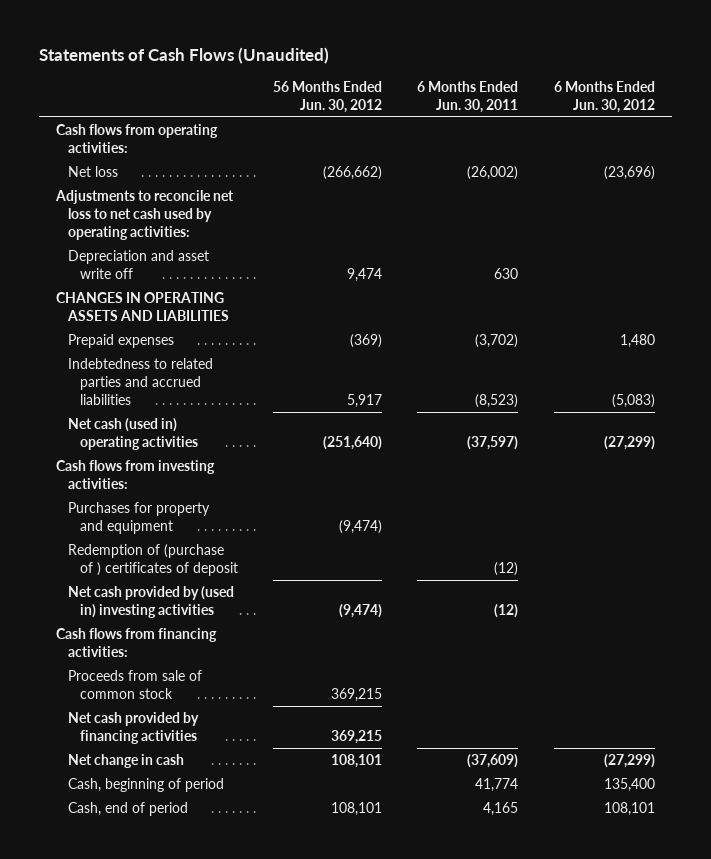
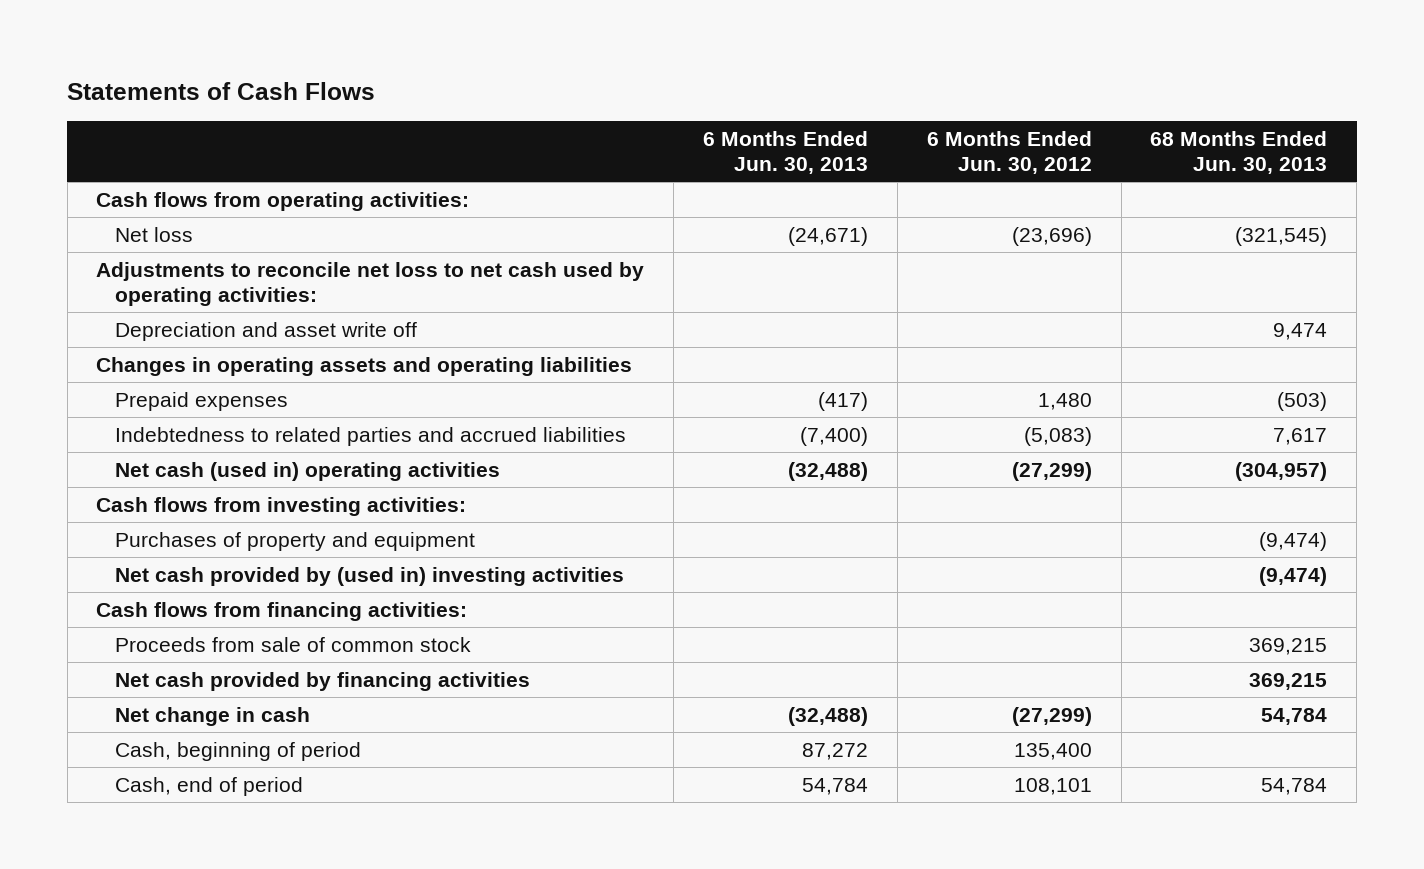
- Statements of Cash Flows (Unaudited)
+ Statements of Cash Flows
- | 56 Months Ended Jun. 30, 2012 | 6 Months Ended Jun. 30, 2011 | 6 Months Ended Jun. 30, 2012
+ | 6 Months Ended Jun. 30, 2013 | 6 Months Ended Jun. 30, 2012 | 68 Months Ended Jun. 30, 2013
- CHANGES IN OPERATING ASSETS AND LIABILITIES
+ Changes in operating assets and operating liabilities
- Purchases for property and equipment | (9,474) | |
- Redemption of (purchase of ) certificates of deposit | | (12) |
+ Purchases of property and equipment | | | (9,474)

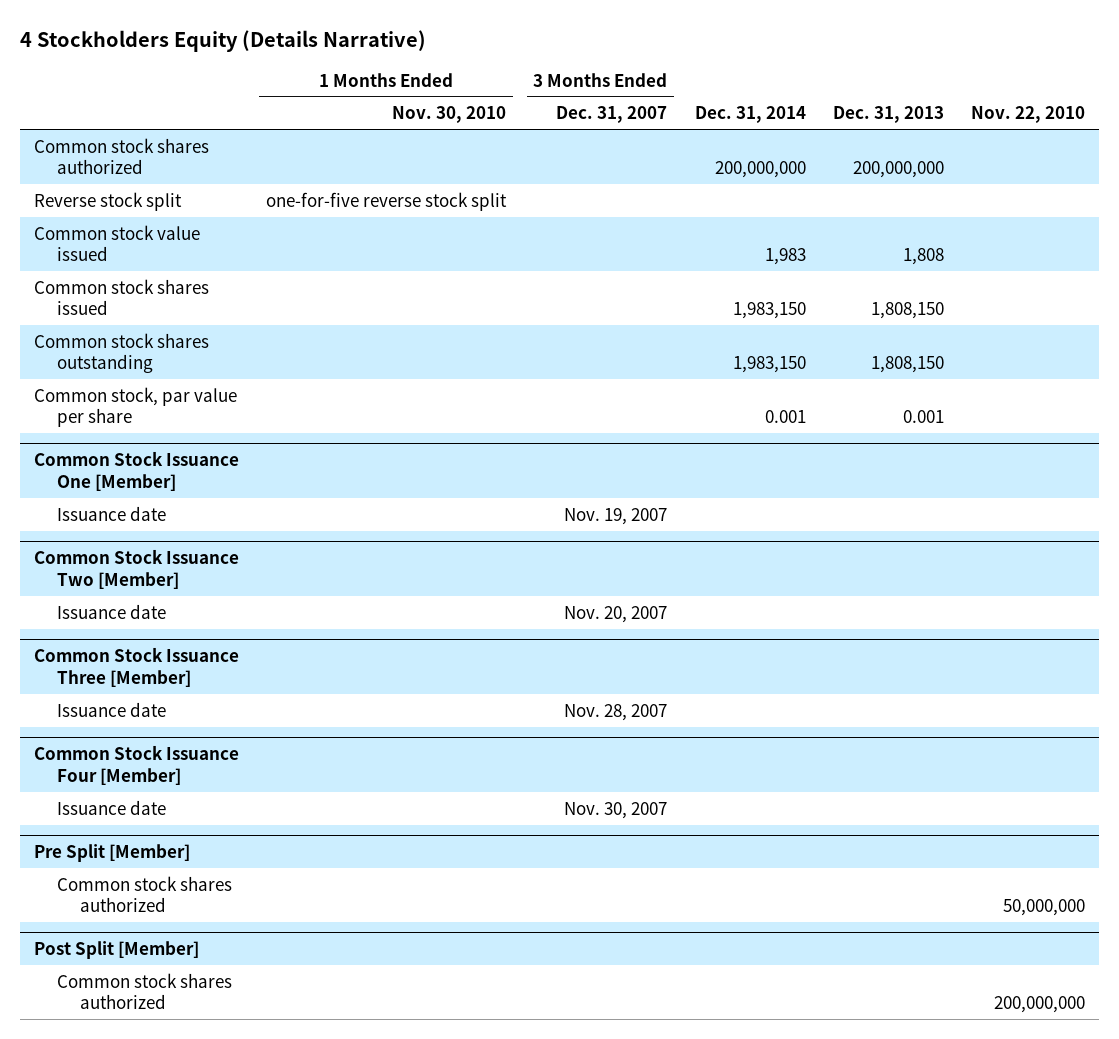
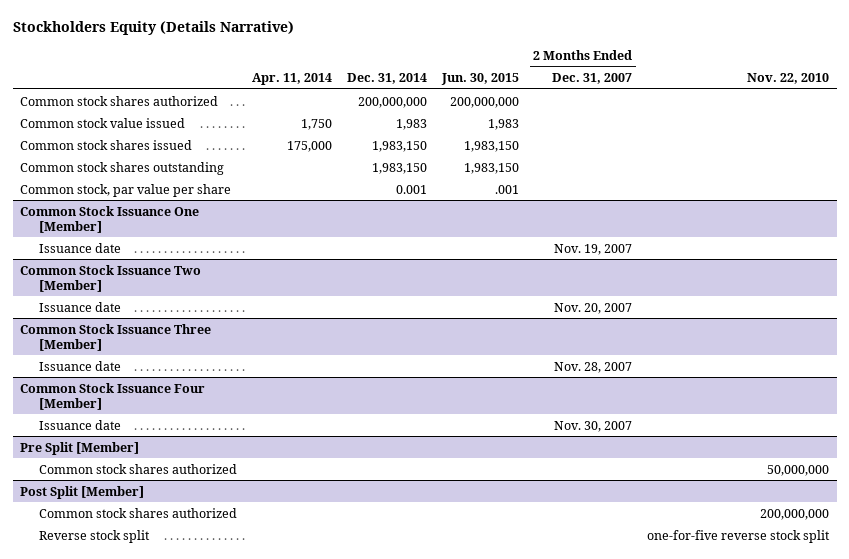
- 4 Stockholders Equity (Details Narrative)
+ Stockholders Equity (Details Narrative)
- | 1 Months Ended Nov. 30, 2010 | 3 Months Ended Dec. 31, 2007 | Dec. 31, 2014 | Dec. 31, 2013 | Nov. 22, 2010
+ | Apr. 11, 2014 | Dec. 31, 2014 | Jun. 30, 2015 | 2 Months Ended Dec. 31, 2007 | Nov. 22, 2010
- Reverse stock split | one-for-five reverse stock split | | | |
@ Post Split [Member]
+ Reverse stock split | | | | | one-for-five reverse stock split

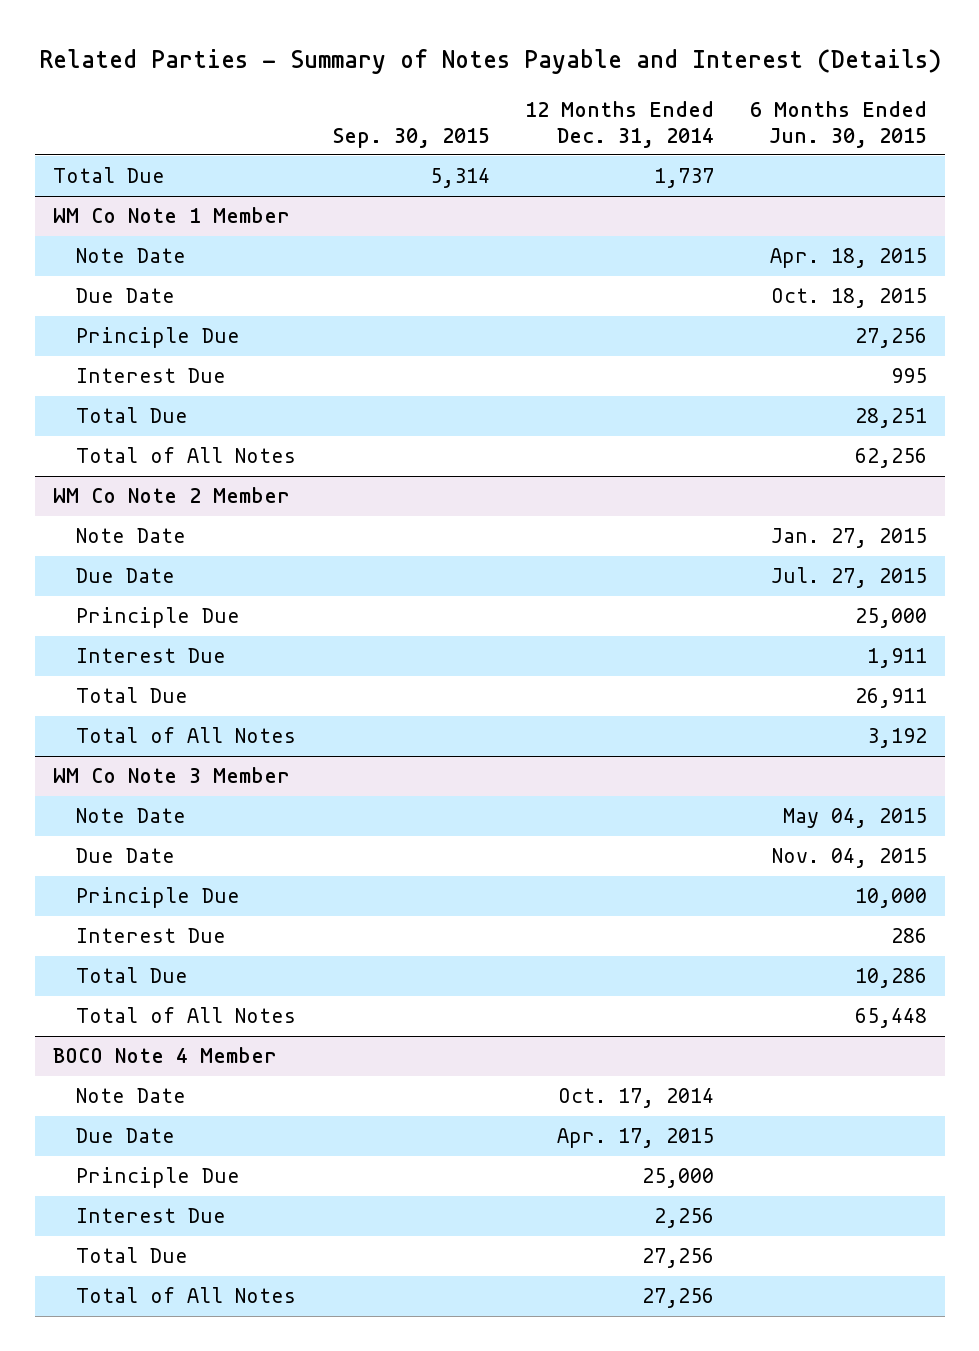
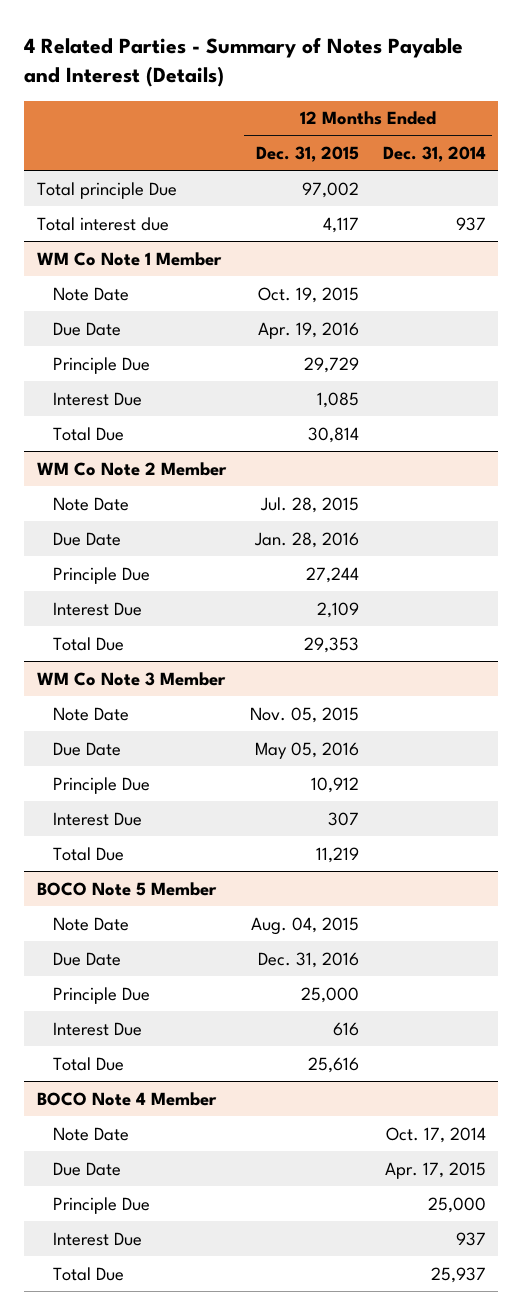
- Related Parties - Summary of Notes Payable and Interest (Details)
+ 4 Related Parties - Summary of Notes Payable and Interest (Details)
- | Sep. 30, 2015 | 12 Months Ended Dec. 31, 2014 | 6 Months Ended Jun. 30, 2015
+ | 12 Months Ended Dec. 31, 2015 | 12 Months Ended Dec. 31, 2014
- Total Due | 5,314 | 1,737 |
+ Total principle Due | 97,002 |
+ Total interest due | 4,117 | 937
@ WM Co Note 1 Member
- Total of All Notes | | | 62,256
@ WM Co Note 2 Member
- Total of All Notes | | | 3,192
@ WM Co Note 3 Member
- Total of All Notes | | | 65,448
+ BOCO Note 5 Member
+ Note Date | Aug. 04, 2015 |
+ Due Date | Dec. 31, 2016 |
+ Principle Due | 25,000 |
+ Interest Due | 616 |
+ Total Due | 25,616 |
@ BOCO Note 4 Member
- Interest Due | | 2,256 |
- Total Due | | 27,256 |
- Total of All Notes | | 27,256 |
+ Interest Due | | 937
+ Total Due | | 25,937

